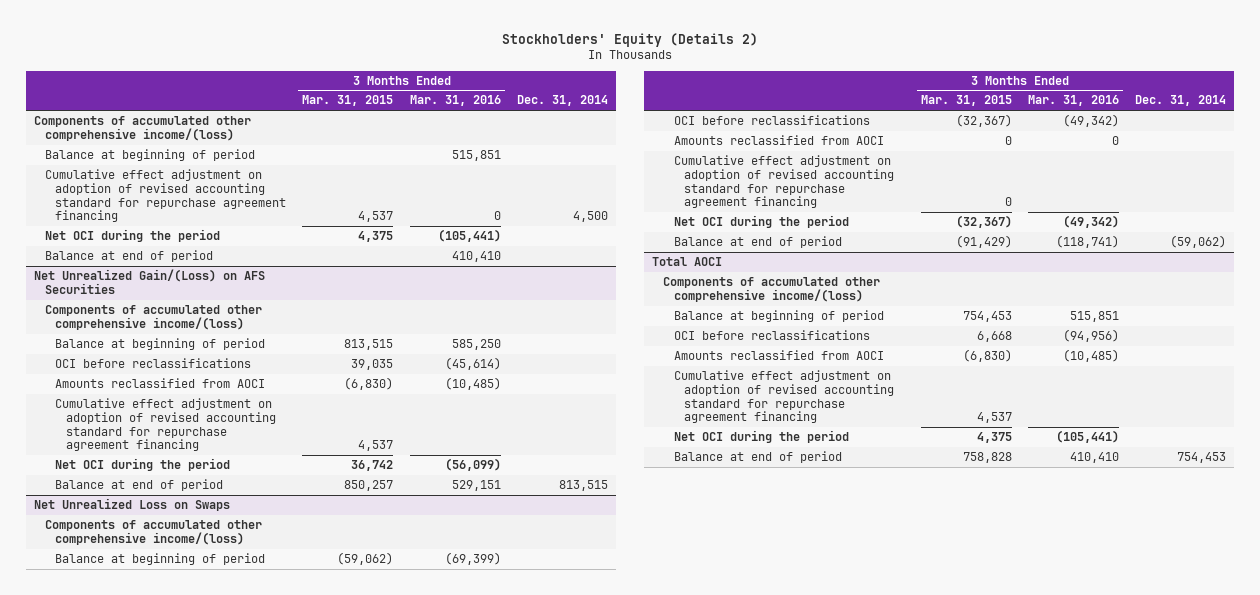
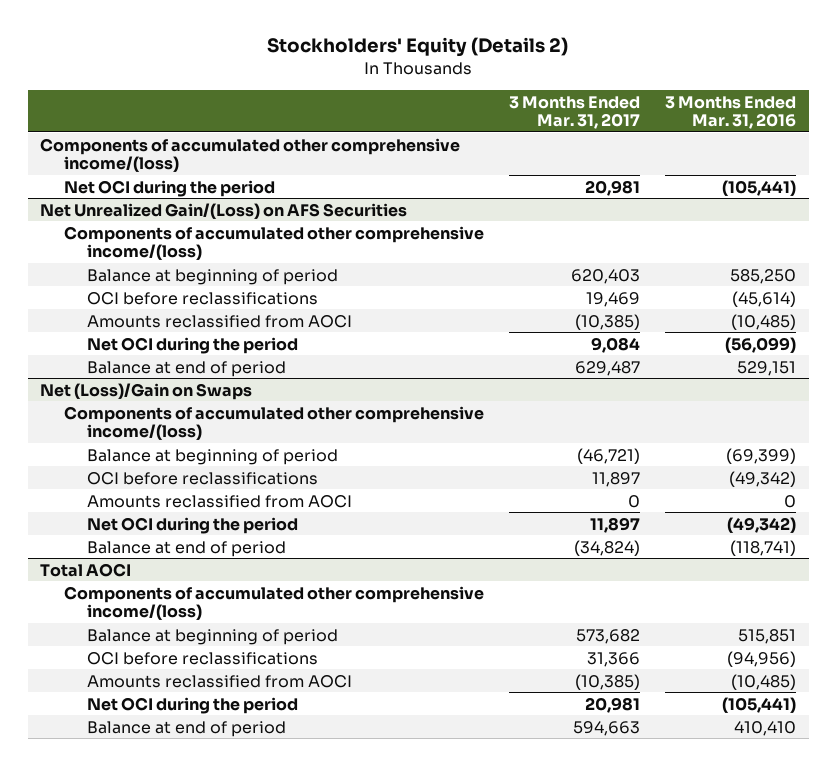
- | 3 Months Ended Mar. 31, 2015 | 3 Months Ended Mar. 31, 2016 | Dec. 31, 2014
+ | 3 Months Ended Mar. 31, 2017 | 3 Months Ended Mar. 31, 2016
- Balance at beginning of period | | 515,851 |
- Cumulative effect adjustment on adoption of revised accounting standard for repurchase agreement financing | 4,537 | 0 | 4,500
- Balance at end of period | | 410,410 |
@ Net Unrealized Gain/(Loss) on AFS Securities
- Cumulative effect adjustment on adoption of revised accounting standard for repurchase agreement financing | 4,537 | |
- Net Unrealized Loss on Swaps
+ Net (Loss)/Gain on Swaps
- Cumulative effect adjustment on adoption of revised accounting standard for repurchase agreement financing | 0 | |
@ Total AOCI
- Cumulative effect adjustment on adoption of revised accounting standard for repurchase agreement financing | 4,537 | |

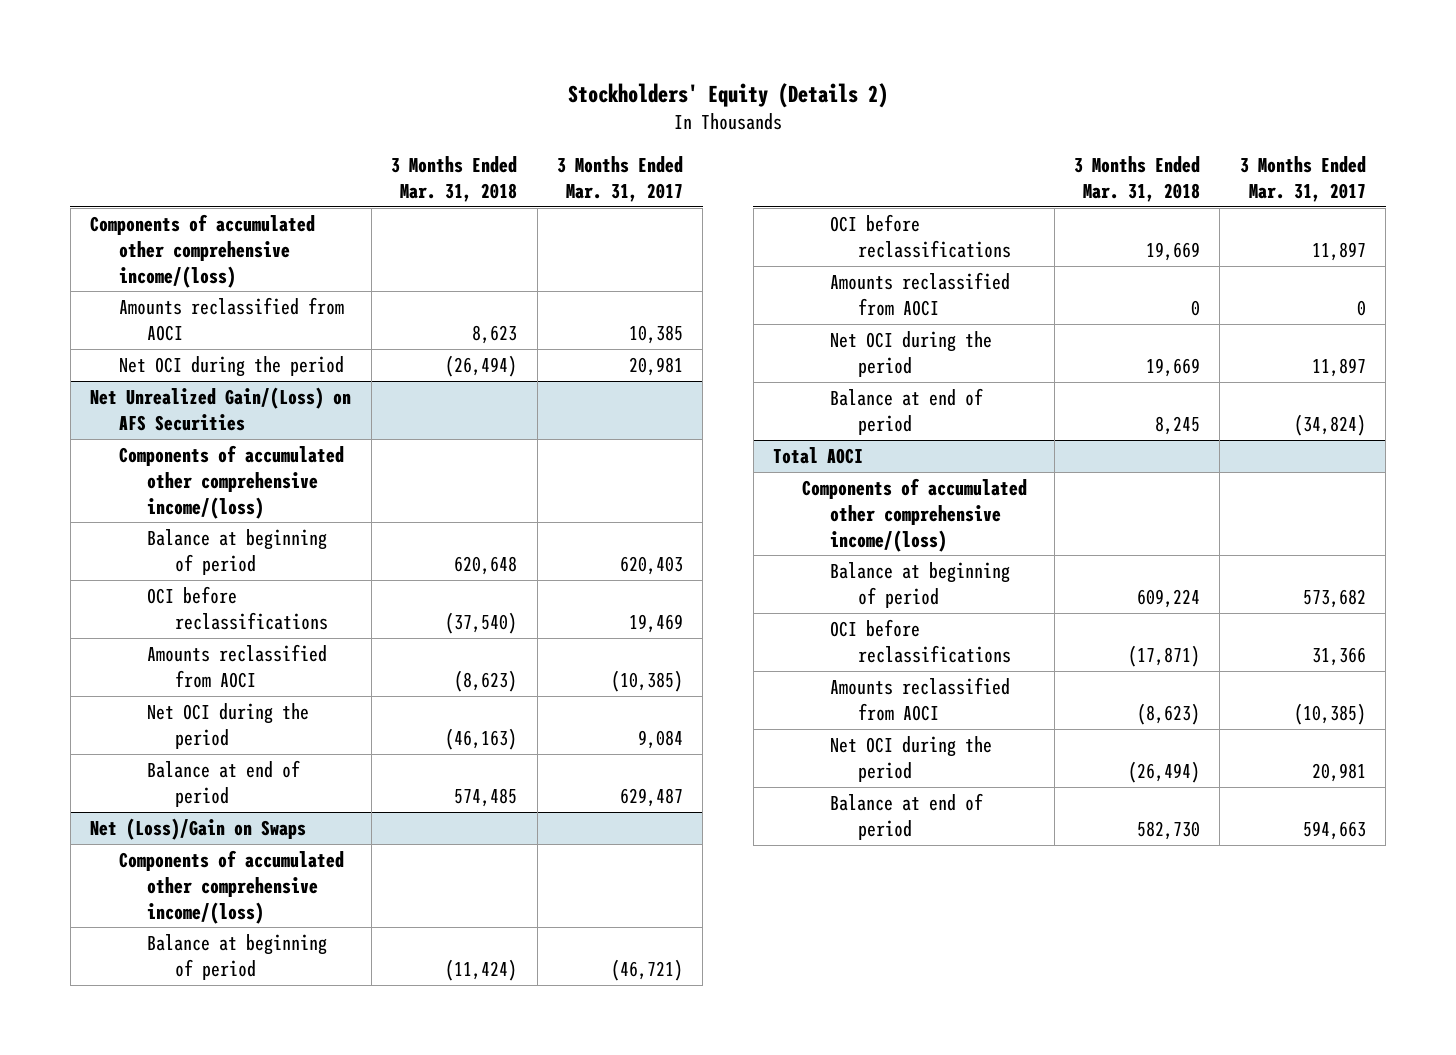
- | 3 Months Ended Mar. 31, 2017 | 3 Months Ended Mar. 31, 2016
+ | 3 Months Ended Mar. 31, 2018 | 3 Months Ended Mar. 31, 2017
+ Amounts reclassified from AOCI | 8,623 | 10,385

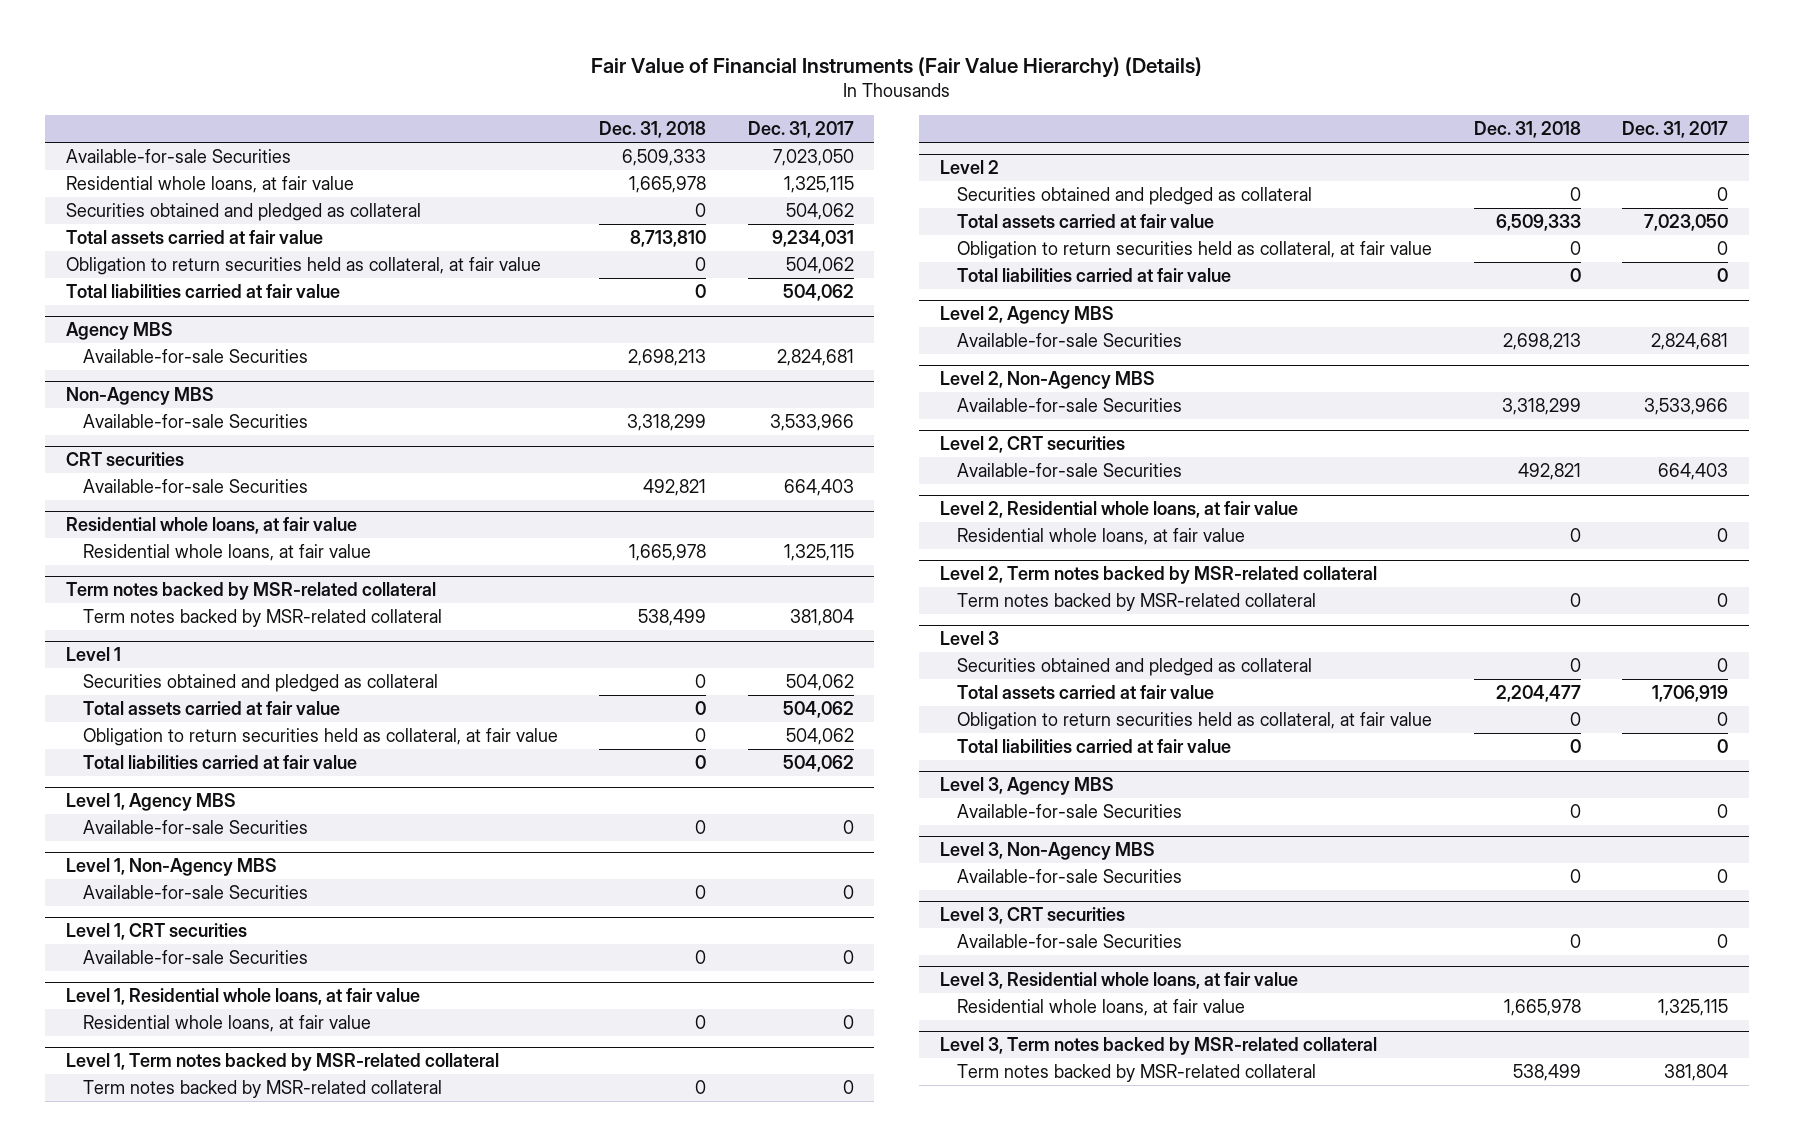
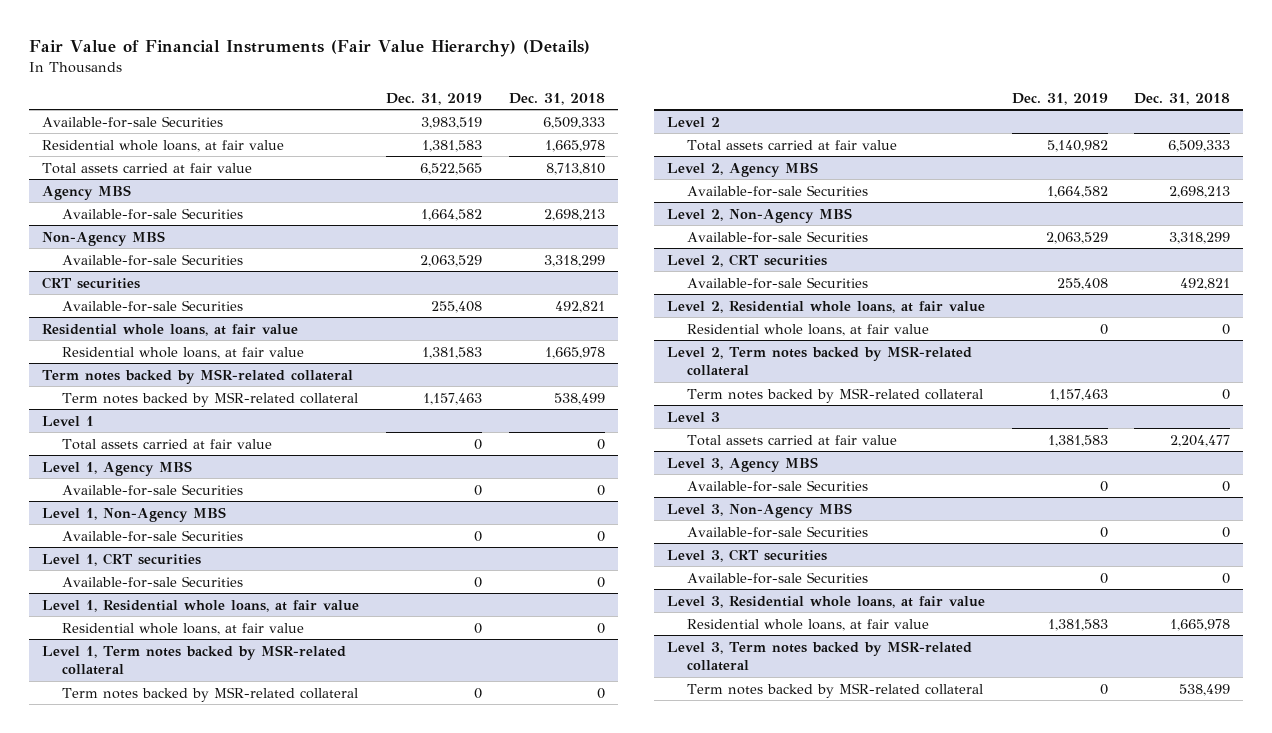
- | Dec. 31, 2018 | Dec. 31, 2017
+ | Dec. 31, 2019 | Dec. 31, 2018
- Securities obtained and pledged as collateral | 0 | 504,062
- Obligation to return securities held as collateral, at fair value | 0 | 504,062
- Total liabilities carried at fair value | 0 | 504,062
@ Level 1
- Securities obtained and pledged as collateral | 0 | 504,062
- Obligation to return securities held as collateral, at fair value | 0 | 504,062
- Total liabilities carried at fair value | 0 | 504,062
@ Level 2
- Securities obtained and pledged as collateral | 0 | 0
- Obligation to return securities held as collateral, at fair value | 0 | 0
- Total liabilities carried at fair value | 0 | 0
@ Level 3
- Securities obtained and pledged as collateral | 0 | 0
- Obligation to return securities held as collateral, at fair value | 0 | 0
- Total liabilities carried at fair value | 0 | 0

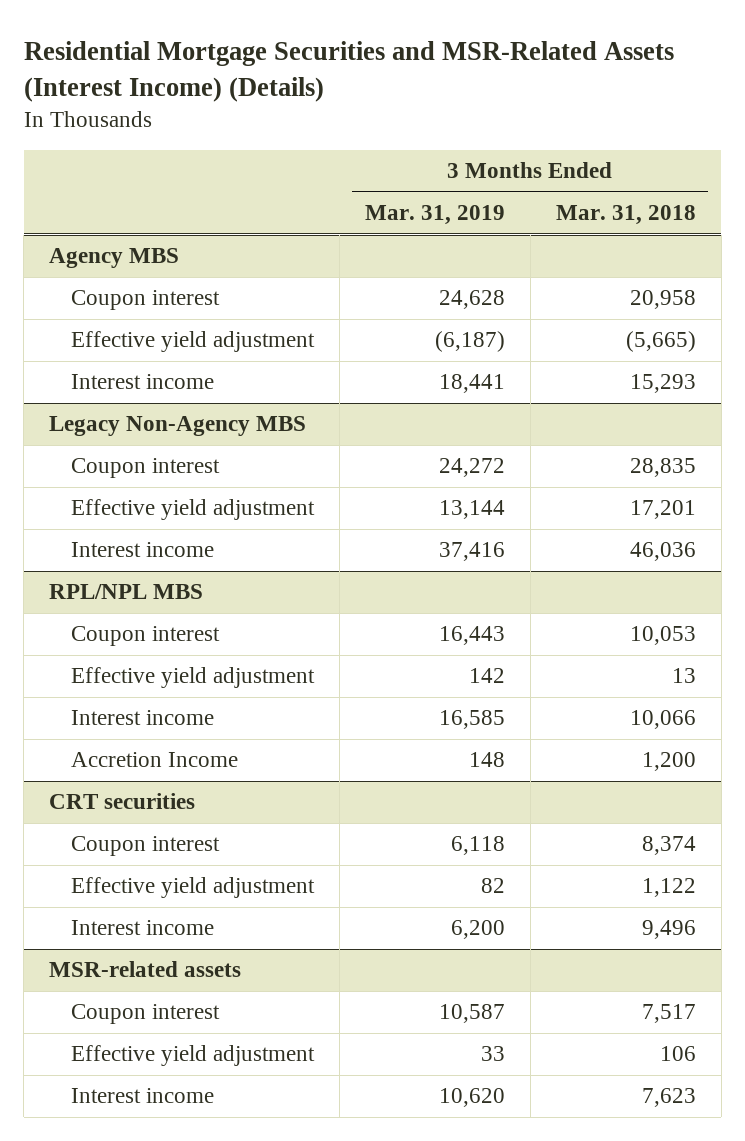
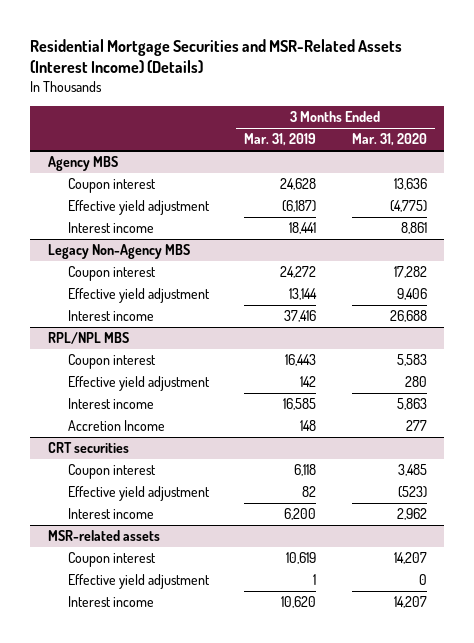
- | 3 Months Ended Mar. 31, 2019 | 3 Months Ended Mar. 31, 2018
+ | 3 Months Ended Mar. 31, 2019 | 3 Months Ended Mar. 31, 2020
@ MSR-related assets
- Coupon interest | 10,587 | 7,517
- Effective yield adjustment | 33 | 106
+ Coupon interest | 10,619 | 14,207
+ Effective yield adjustment | 1 | 0

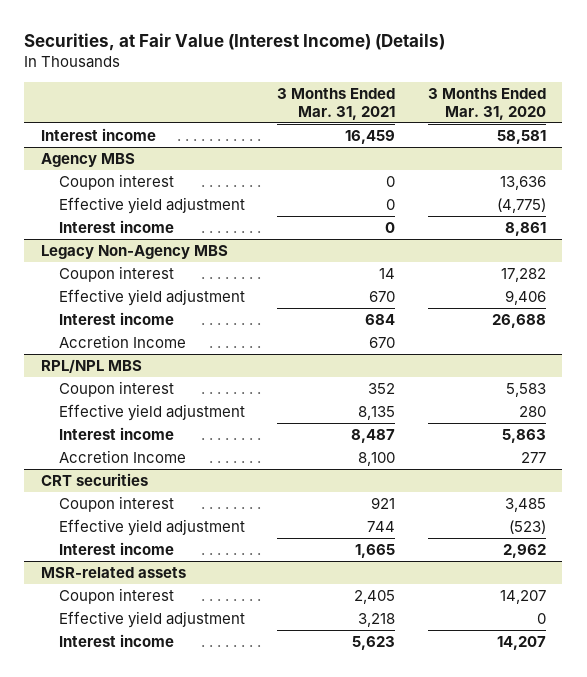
- Residential Mortgage Securities and MSR-Related Assets (Interest Income) (Details)
+ Securities, at Fair Value (Interest Income) (Details)
- | 3 Months Ended Mar. 31, 2019 | 3 Months Ended Mar. 31, 2020
+ | 3 Months Ended Mar. 31, 2021 | 3 Months Ended Mar. 31, 2020
+ Interest income | 16,459 | 58,581
@ Legacy Non-Agency MBS
+ Accretion Income | 670 |

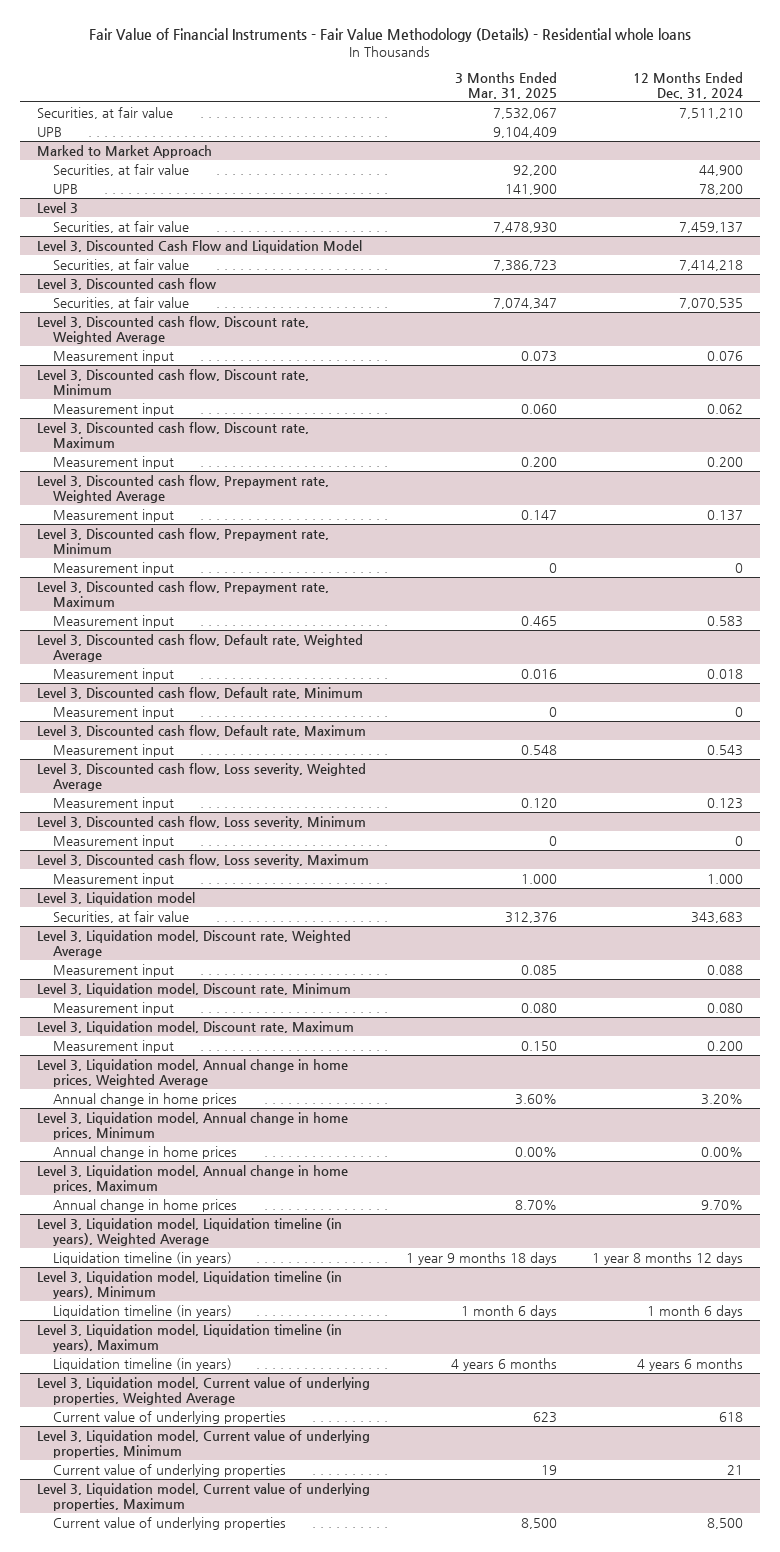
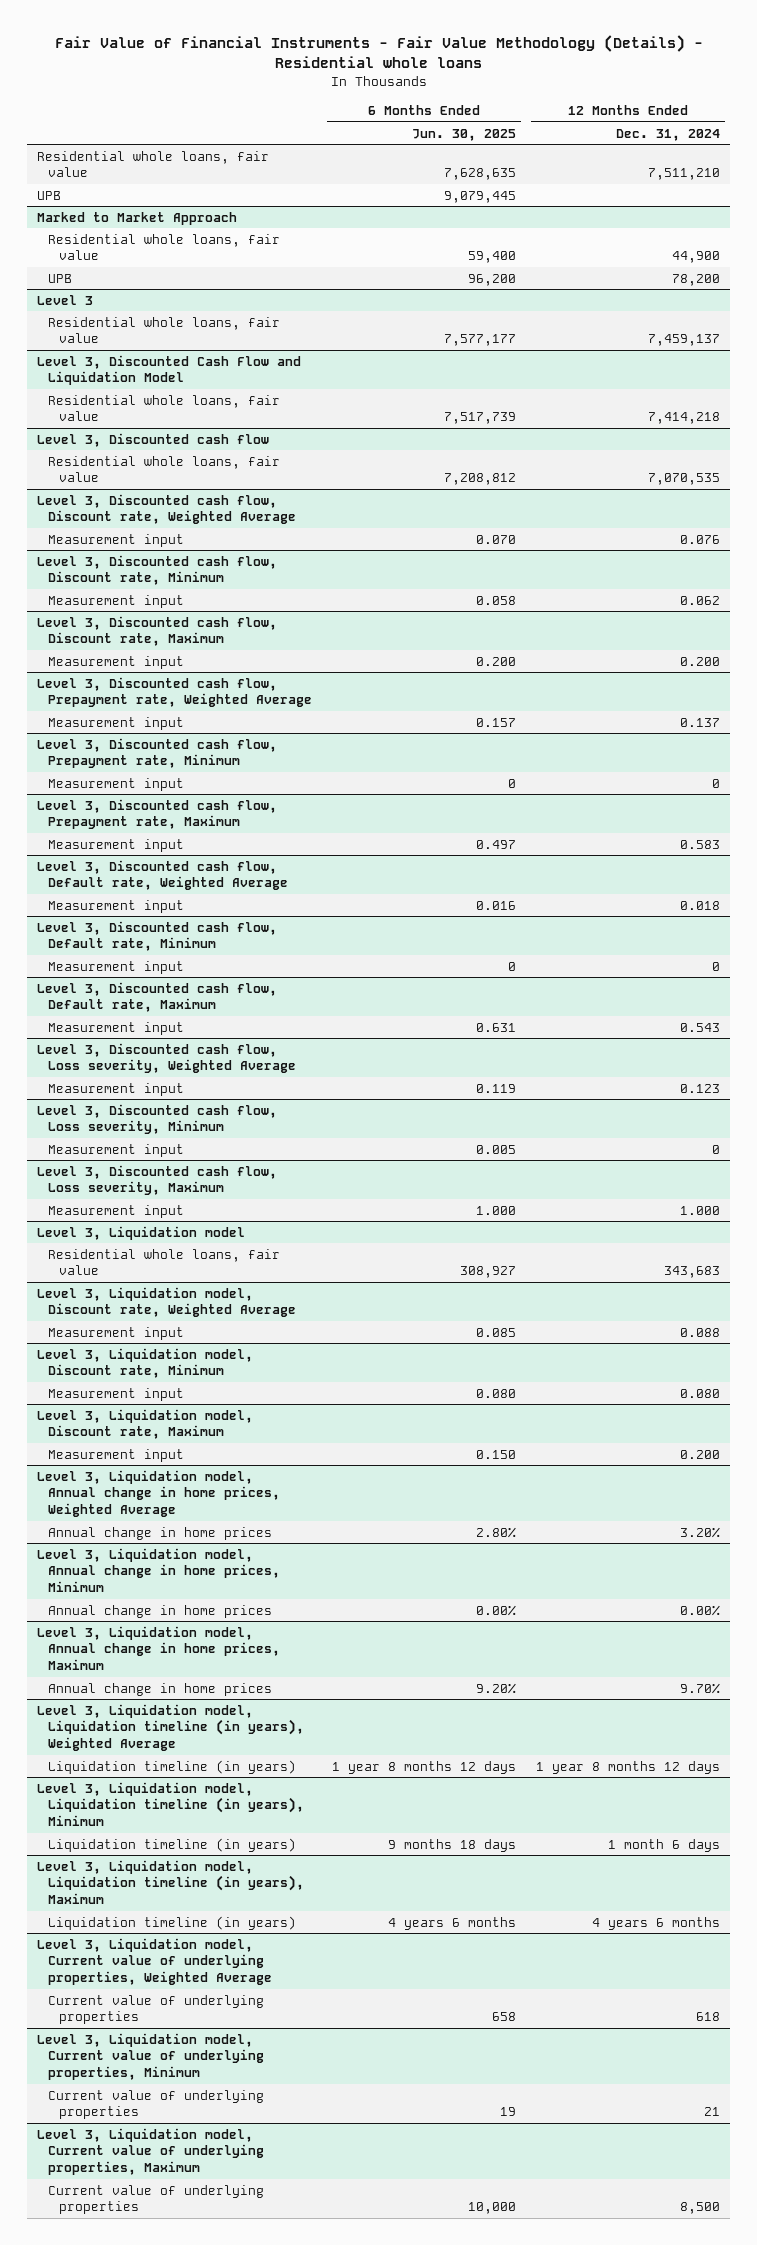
- | 3 Months Ended Mar. 31, 2025 | 12 Months Ended Dec. 31, 2024
+ | 6 Months Ended Jun. 30, 2025 | 12 Months Ended Dec. 31, 2024
- Securities, at fair value | 7,532,067 | 7,511,210
+ Residential whole loans, fair value | 7,628,635 | 7,511,210
@ Marked to Market Approach
- Securities, at fair value | 92,200 | 44,900
+ Residential whole loans, fair value | 59,400 | 44,900
@ Level 3
- Securities, at fair value | 7,478,930 | 7,459,137
+ Residential whole loans, fair value | 7,577,177 | 7,459,137
@ Level 3, Discounted Cash Flow and Liquidation Model
- Securities, at fair value | 7,386,723 | 7,414,218
+ Residential whole loans, fair value | 7,517,739 | 7,414,218
@ Level 3, Discounted cash flow
- Securities, at fair value | 7,074,347 | 7,070,535
+ Residential whole loans, fair value | 7,208,812 | 7,070,535
@ Level 3, Liquidation model
- Securities, at fair value | 312,376 | 343,683
+ Residential whole loans, fair value | 308,927 | 343,683

